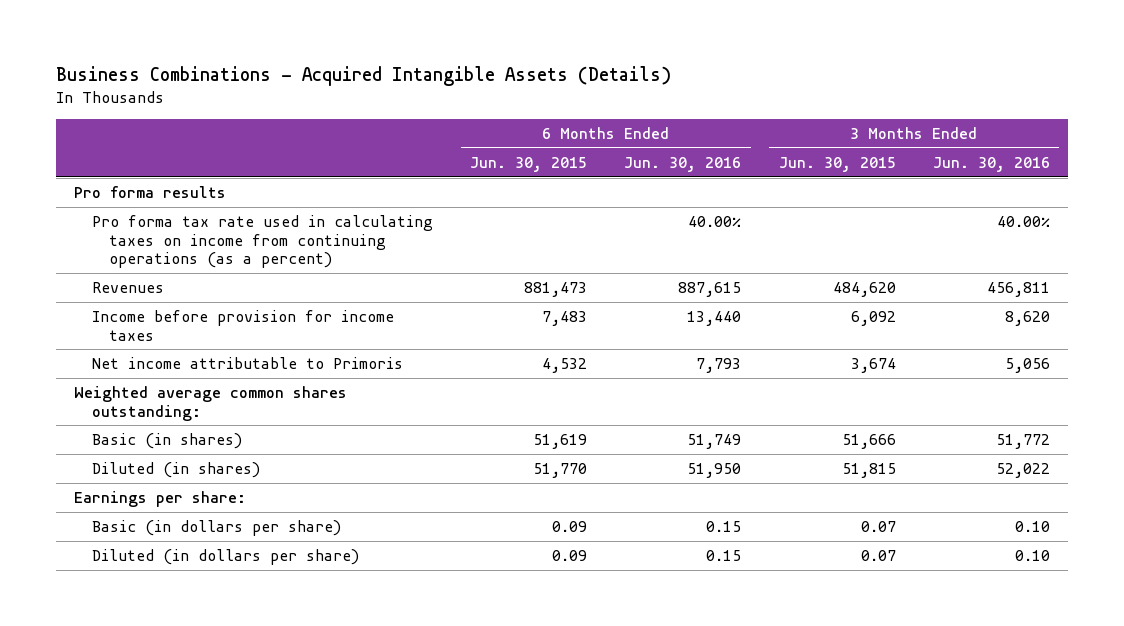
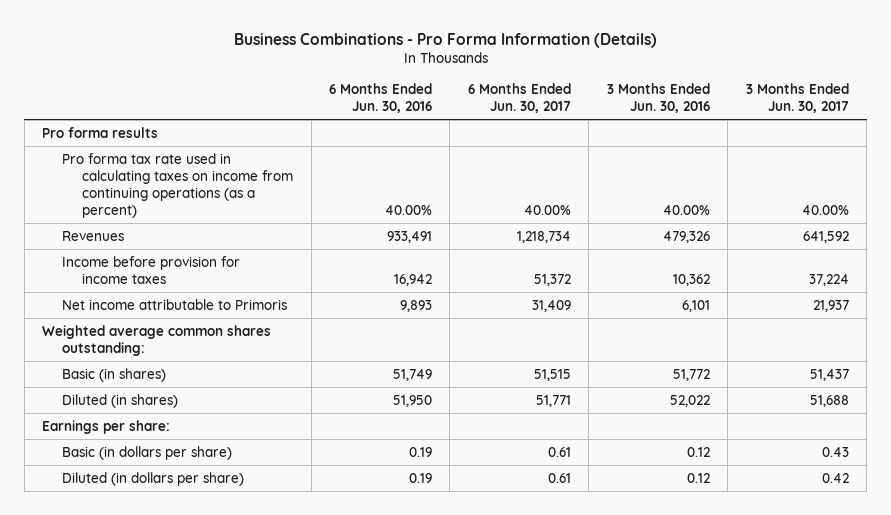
- Business Combinations - Acquired Intangible Assets (Details)
+ Business Combinations - Pro Forma Information (Details)
- | 6 Months Ended Jun. 30, 2015 | 6 Months Ended Jun. 30, 2016 | 3 Months Ended Jun. 30, 2015 | 3 Months Ended Jun. 30, 2016
+ | 6 Months Ended Jun. 30, 2016 | 6 Months Ended Jun. 30, 2017 | 3 Months Ended Jun. 30, 2016 | 3 Months Ended Jun. 30, 2017
- Revenues | 881,473 | 887,615 | 484,620 | 456,811
- Income before provision for income taxes | 7,483 | 13,440 | 6,092 | 8,620
- Net income attributable to Primoris | 4,532 | 7,793 | 3,674 | 5,056
+ Revenues | 933,491 | 1,218,734 | 479,326 | 641,592
+ Income before provision for income taxes | 16,942 | 51,372 | 10,362 | 37,224
+ Net income attributable to Primoris | 9,893 | 31,409 | 6,101 | 21,937
- Basic (in dollars per share) | 0.09 | 0.15 | 0.07 | 0.10
- Diluted (in dollars per share) | 0.09 | 0.15 | 0.07 | 0.10
+ Basic (in dollars per share) | 0.19 | 0.61 | 0.12 | 0.43
+ Diluted (in dollars per share) | 0.19 | 0.61 | 0.12 | 0.42

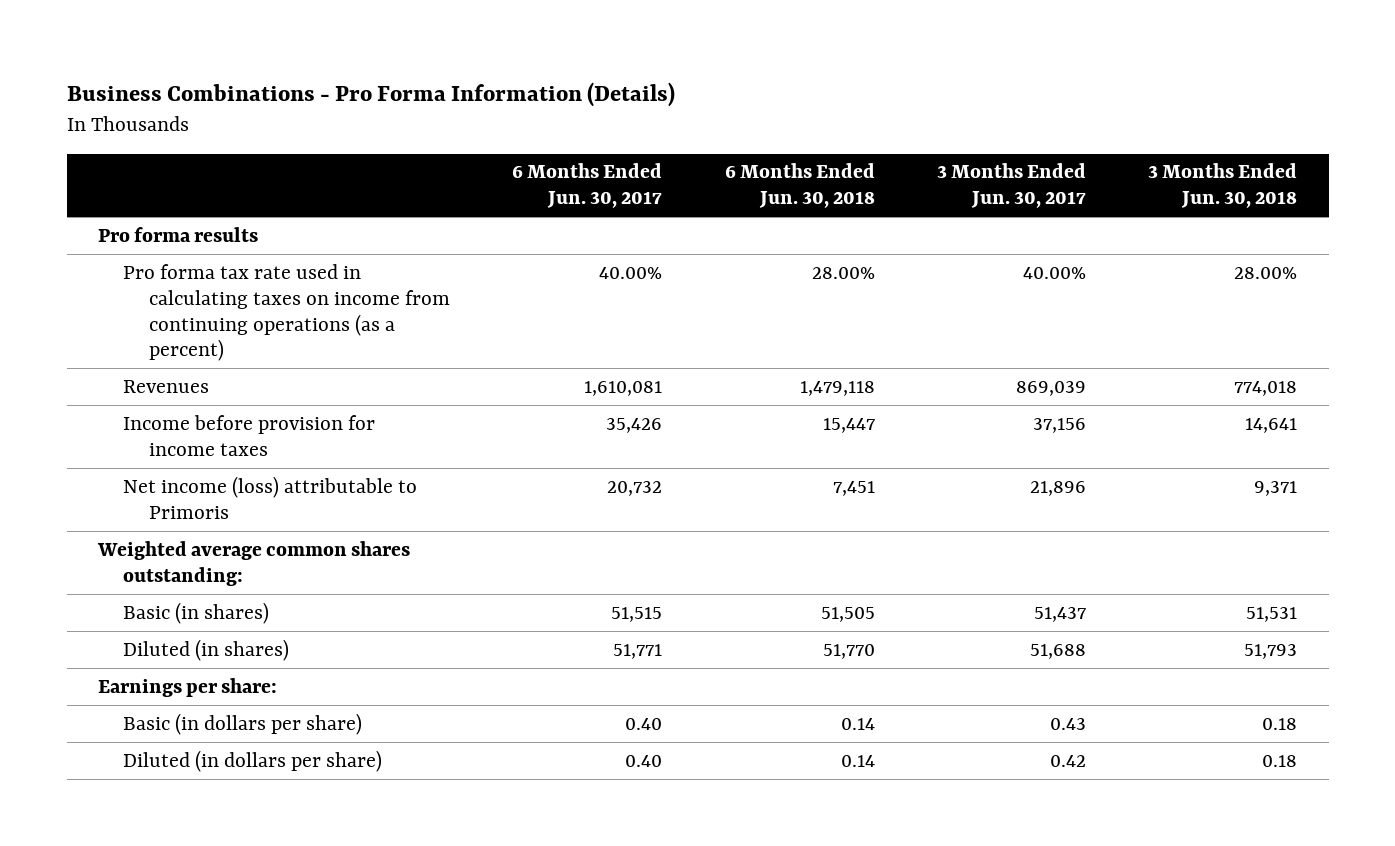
- | 6 Months Ended Jun. 30, 2016 | 6 Months Ended Jun. 30, 2017 | 3 Months Ended Jun. 30, 2016 | 3 Months Ended Jun. 30, 2017
+ | 6 Months Ended Jun. 30, 2017 | 6 Months Ended Jun. 30, 2018 | 3 Months Ended Jun. 30, 2017 | 3 Months Ended Jun. 30, 2018
- Revenues | 933,491 | 1,218,734 | 479,326 | 641,592
- Income before provision for income taxes | 16,942 | 51,372 | 10,362 | 37,224
- Net income attributable to Primoris | 9,893 | 31,409 | 6,101 | 21,937
+ Revenues | 1,610,081 | 1,479,118 | 869,039 | 774,018
+ Income before provision for income taxes | 35,426 | 15,447 | 37,156 | 14,641
+ Net income (loss) attributable to Primoris | 20,732 | 7,451 | 21,896 | 9,371
- Basic (in dollars per share) | 0.19 | 0.61 | 0.12 | 0.43
- Diluted (in dollars per share) | 0.19 | 0.61 | 0.12 | 0.42
+ Basic (in dollars per share) | 0.40 | 0.14 | 0.43 | 0.18
+ Diluted (in dollars per share) | 0.40 | 0.14 | 0.42 | 0.18

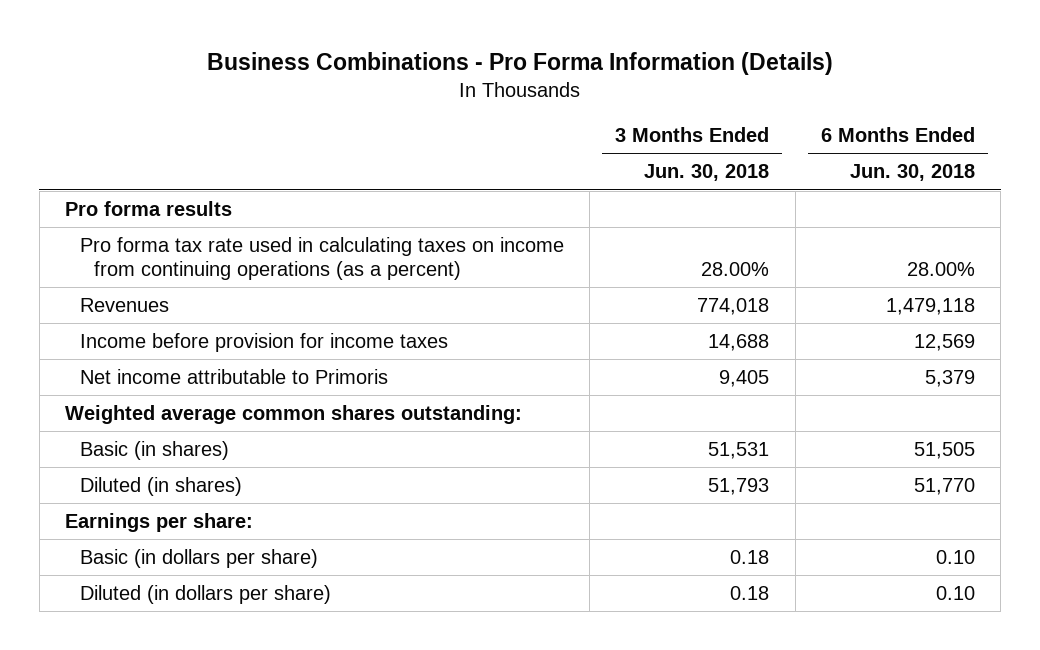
- | 6 Months Ended Jun. 30, 2017 | 6 Months Ended Jun. 30, 2018 | 3 Months Ended Jun. 30, 2017 | 3 Months Ended Jun. 30, 2018
+ | 3 Months Ended Jun. 30, 2018 | 6 Months Ended Jun. 30, 2018
- Income before provision for income taxes | 35,426 | 15,447 | 37,156 | 14,641
- Net income (loss) attributable to Primoris | 20,732 | 7,451 | 21,896 | 9,371
+ Income before provision for income taxes | 14,688 | 12,569
+ Net income attributable to Primoris | 9,405 | 5,379
- Basic (in dollars per share) | 0.40 | 0.14 | 0.43 | 0.18
- Diluted (in dollars per share) | 0.40 | 0.14 | 0.42 | 0.18
+ Basic (in dollars per share) | 0.18 | 0.10
+ Diluted (in dollars per share) | 0.18 | 0.10

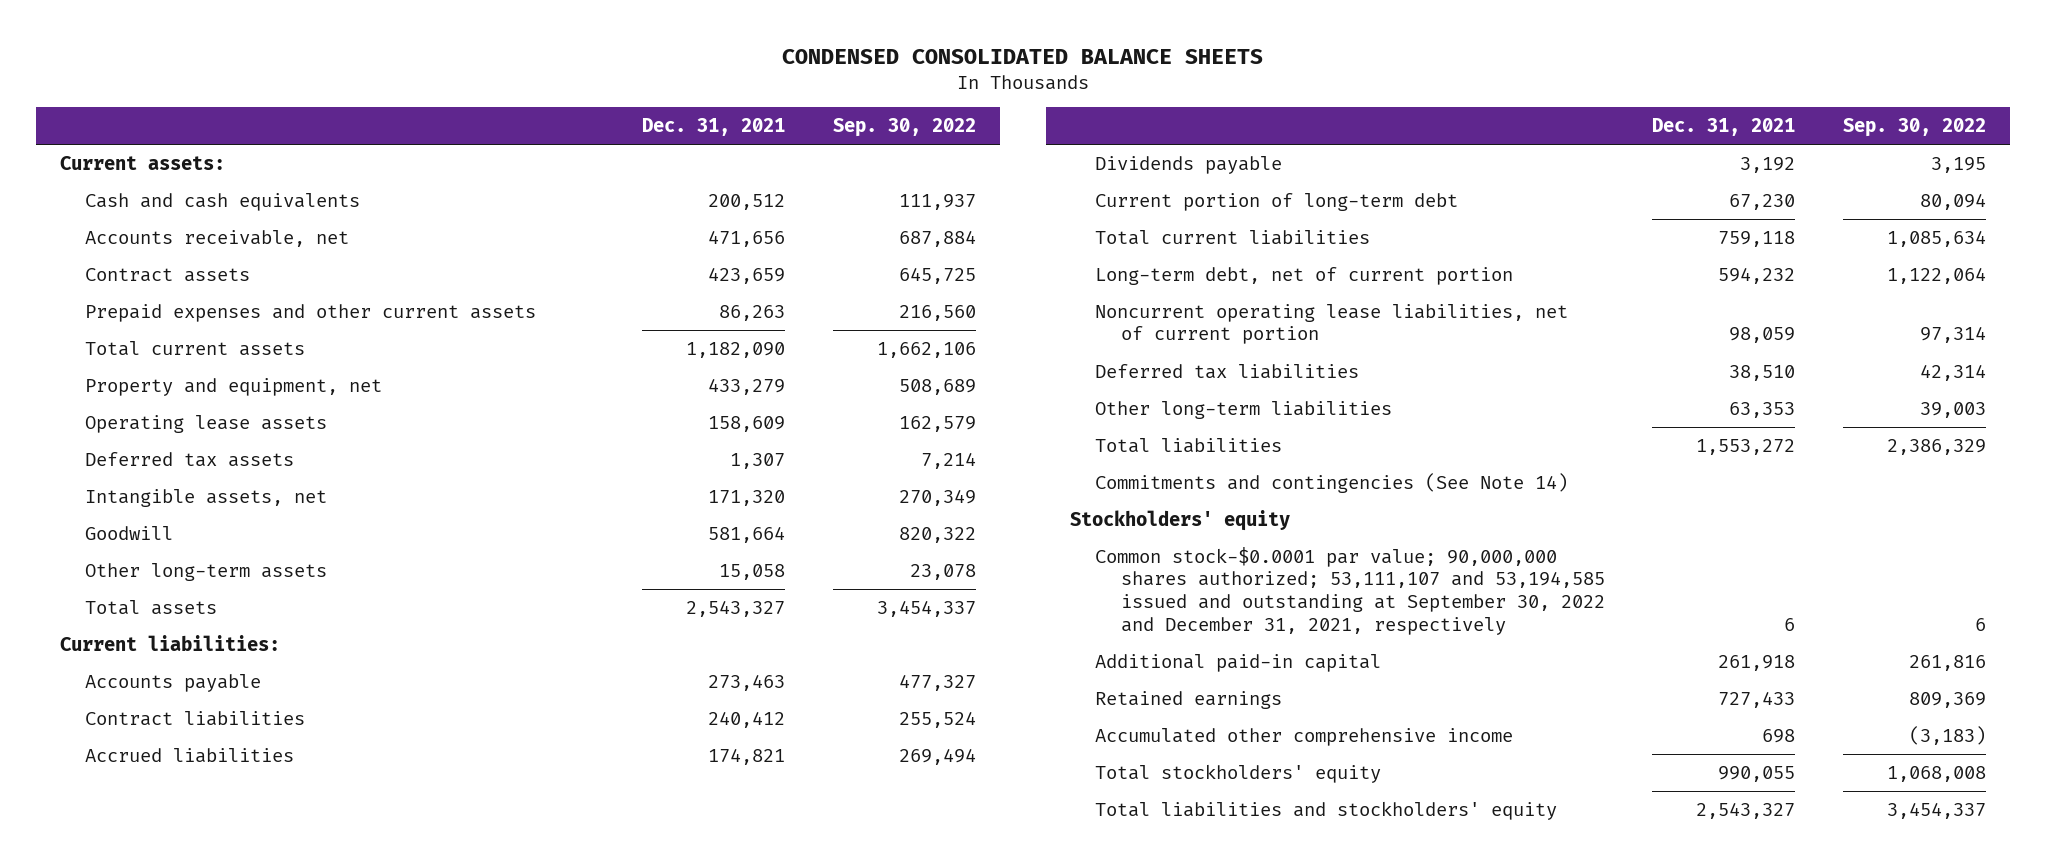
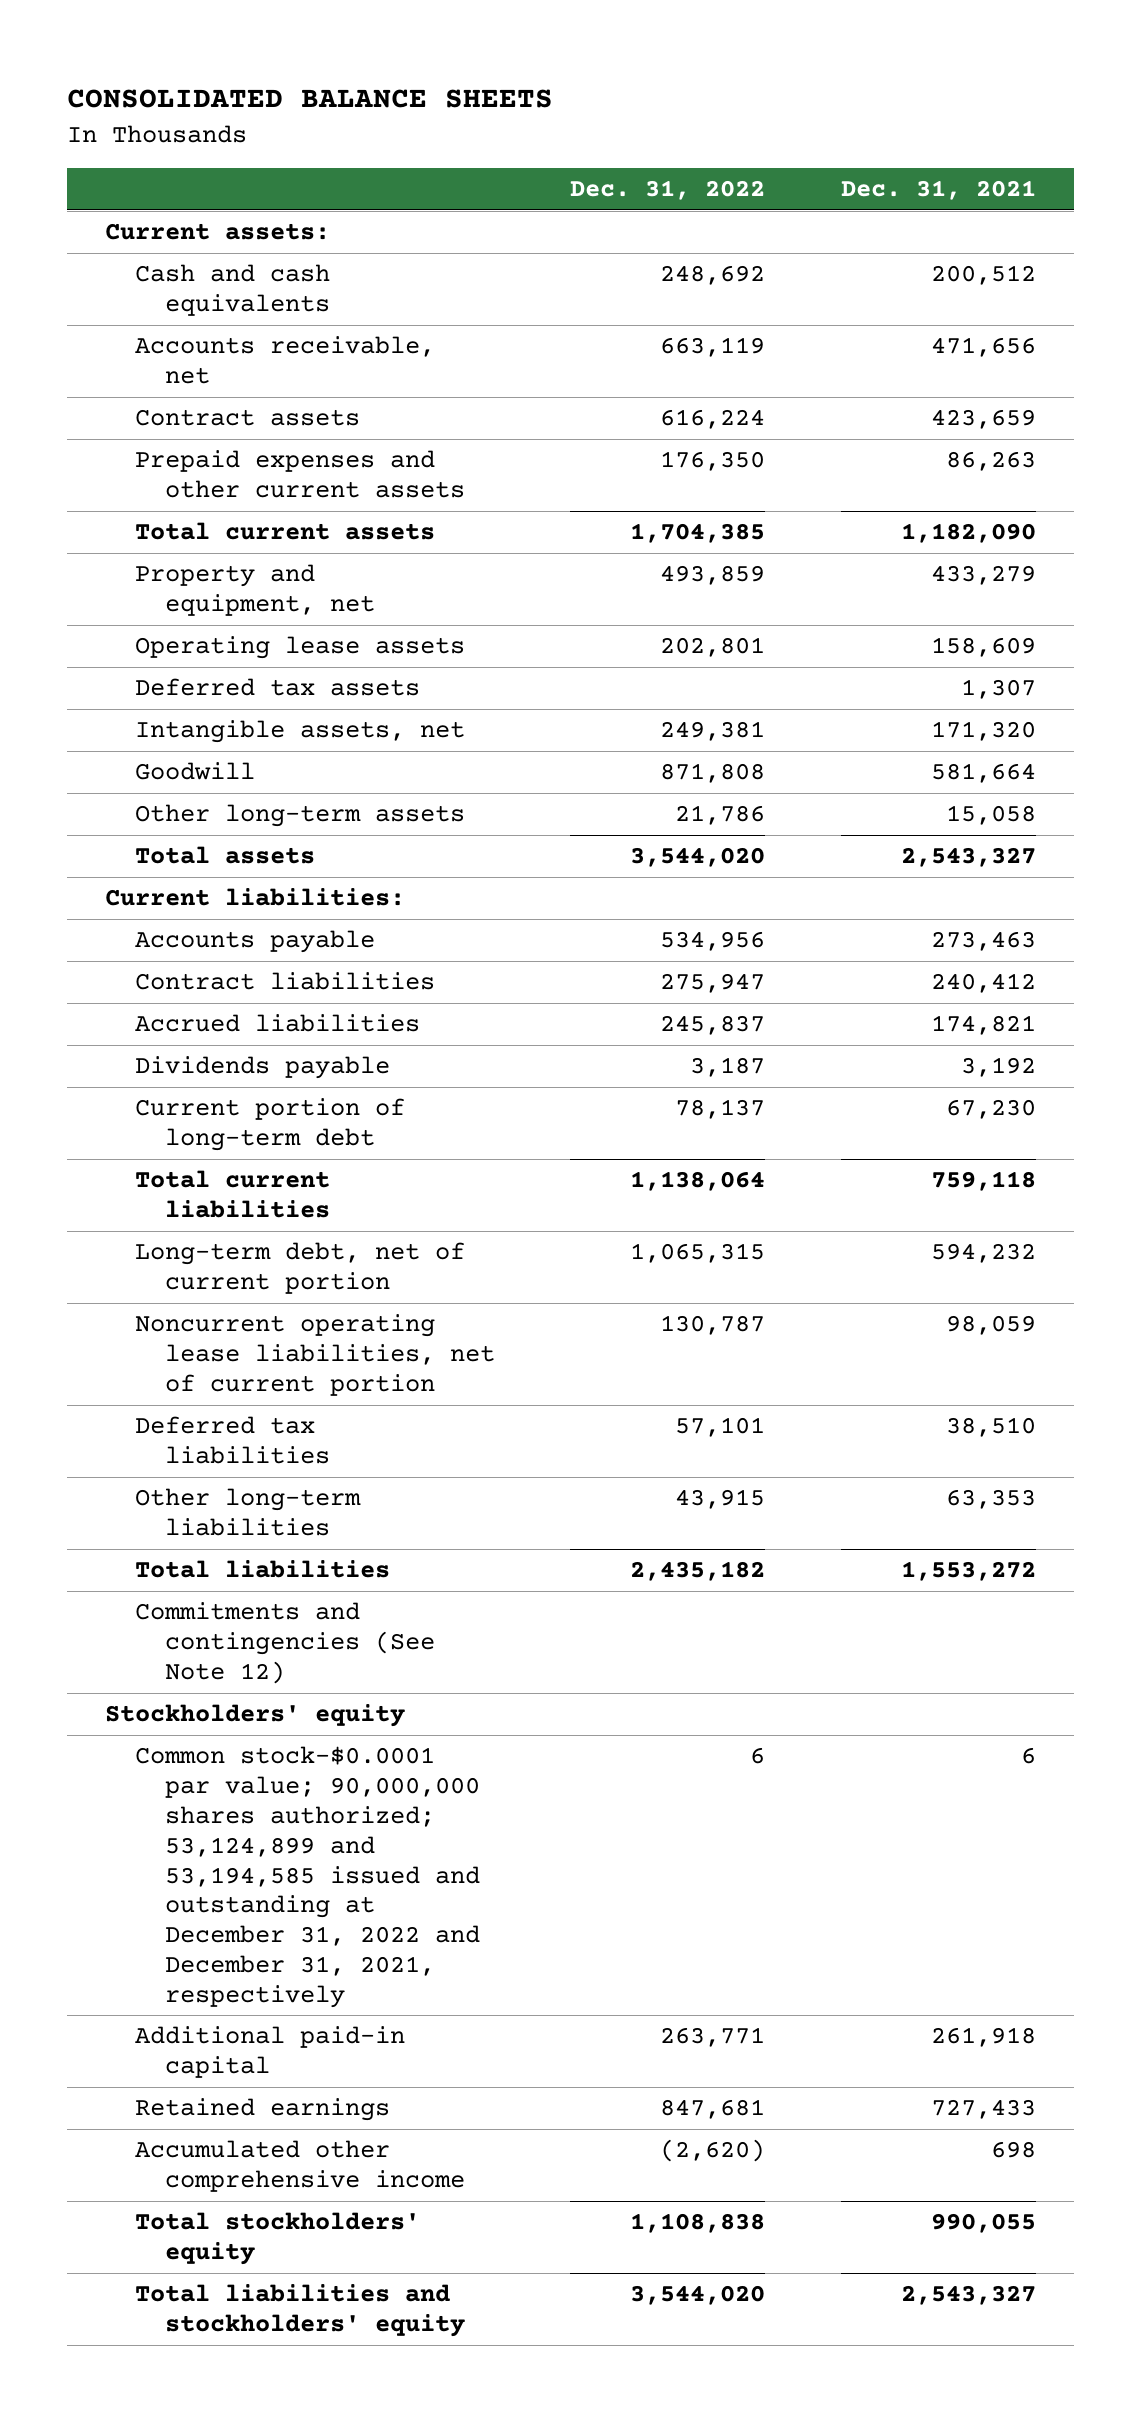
- CONDENSED CONSOLIDATED BALANCE SHEETS
+ CONSOLIDATED BALANCE SHEETS
- | Dec. 31, 2021 | Sep. 30, 2022
+ | Dec. 31, 2022 | Dec. 31, 2021
- Commitments and contingencies (See Note 14)
+ Commitments and contingencies (See Note 12)
- Common stock-$0.0001 par value; 90,000,000 shares authorized; 53,111,107 and 53,194,585 issued and outstanding at September 30, 2022 and December 31, 2021, respectively | 6 | 6
+ Common stock-$0.0001 par value; 90,000,000 shares authorized; 53,124,899 and 53,194,585 issued and outstanding at December 31, 2022 and December 31, 2021, respectively | 6 | 6

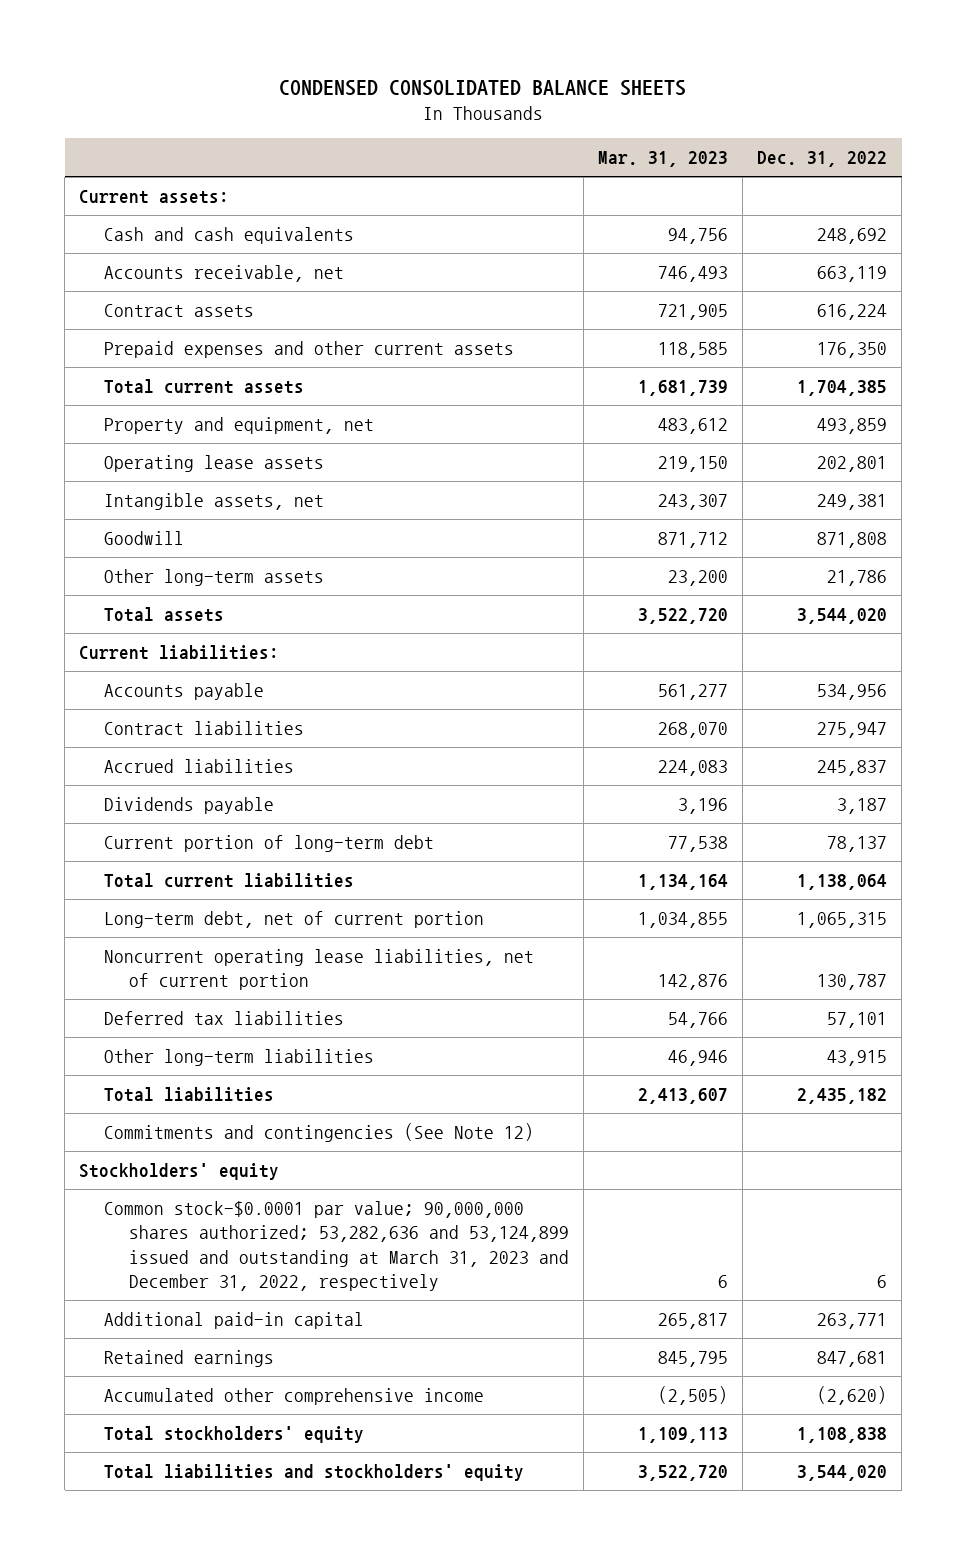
- CONSOLIDATED BALANCE SHEETS
+ CONDENSED CONSOLIDATED BALANCE SHEETS
- | Dec. 31, 2022 | Dec. 31, 2021
+ | Mar. 31, 2023 | Dec. 31, 2022
- Deferred tax assets | | 1,307
- Common stock-$0.0001 par value; 90,000,000 shares authorized; 53,124,899 and 53,194,585 issued and outstanding at December 31, 2022 and December 31, 2021, respectively | 6 | 6
+ Common stock-$0.0001 par value; 90,000,000 shares authorized; 53,282,636 and 53,124,899 issued and outstanding at March 31, 2023 and December 31, 2022, respectively | 6 | 6

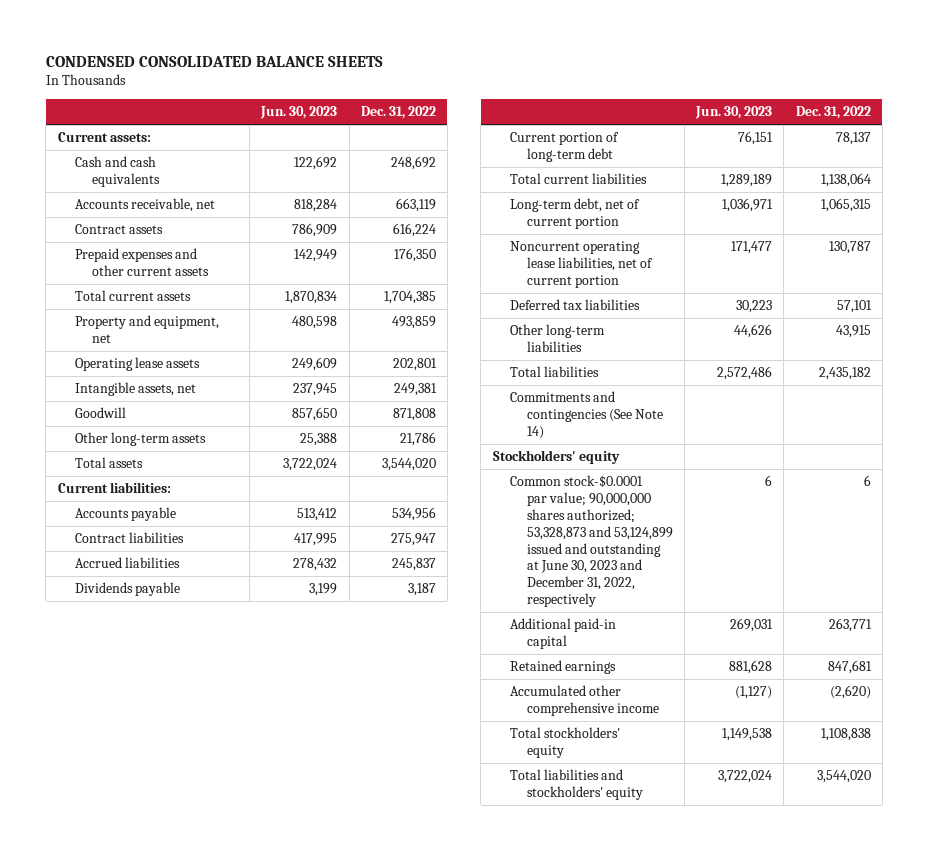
- | Mar. 31, 2023 | Dec. 31, 2022
+ | Jun. 30, 2023 | Dec. 31, 2022
- Commitments and contingencies (See Note 12)
+ Commitments and contingencies (See Note 14)
- Common stock-$0.0001 par value; 90,000,000 shares authorized; 53,282,636 and 53,124,899 issued and outstanding at March 31, 2023 and December 31, 2022, respectively | 6 | 6
+ Common stock-$0.0001 par value; 90,000,000 shares authorized; 53,328,873 and 53,124,899 issued and outstanding at June 30, 2023 and December 31, 2022, respectively | 6 | 6

